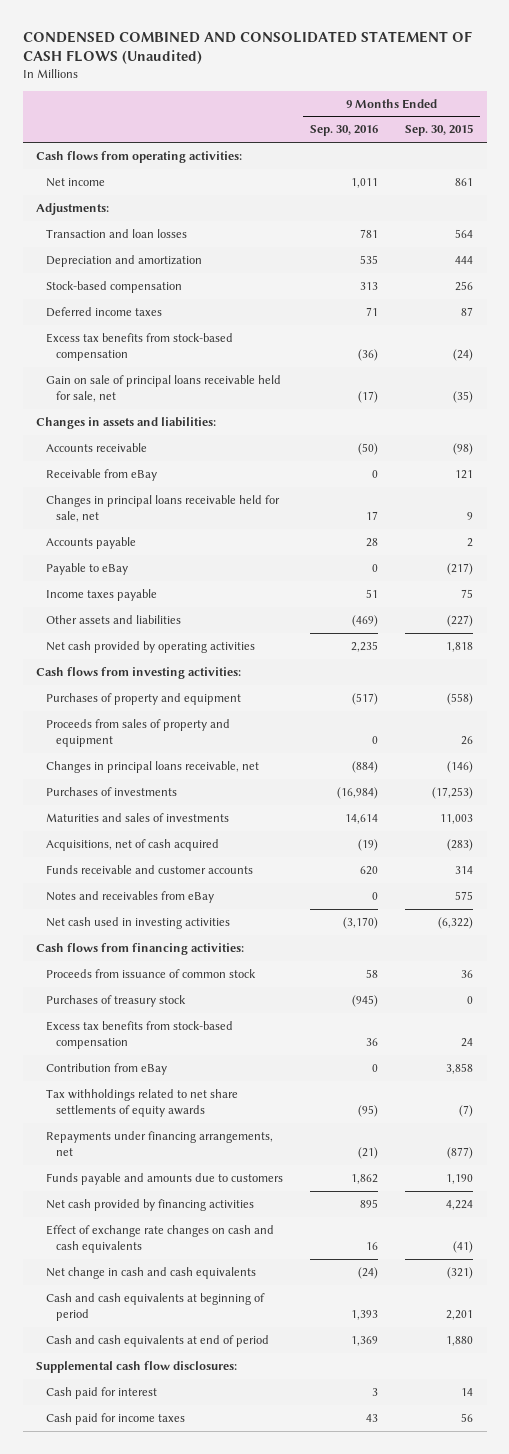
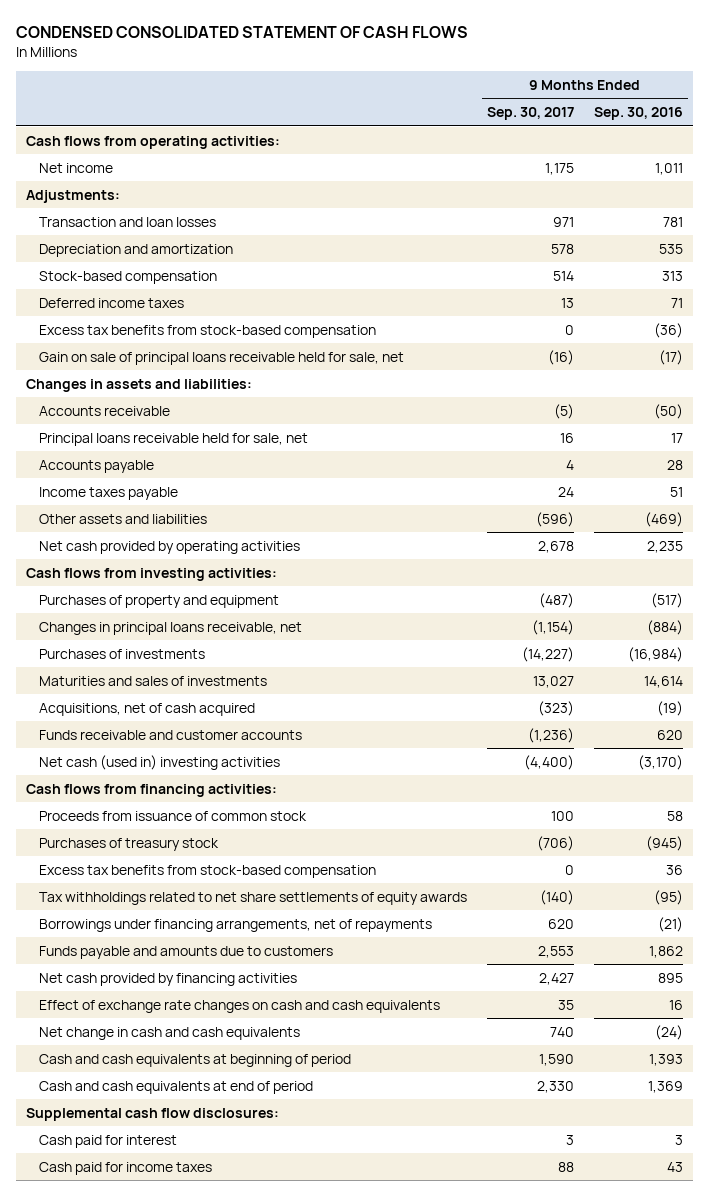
- CONDENSED COMBINED AND CONSOLIDATED STATEMENT OF CASH FLOWS (Unaudited)
+ CONDENSED CONSOLIDATED STATEMENT OF CASH FLOWS
- | 9 Months Ended Sep. 30, 2016 | 9 Months Ended Sep. 30, 2015
+ | 9 Months Ended Sep. 30, 2017 | 9 Months Ended Sep. 30, 2016
- Receivable from eBay | 0 | 121
- Changes in principal loans receivable held for sale, net | 17 | 9
+ Principal loans receivable held for sale, net | 16 | 17
- Payable to eBay | 0 | (217)
- Proceeds from sales of property and equipment | 0 | 26
- Notes and receivables from eBay | 0 | 575
- Net cash used in investing activities | (3,170) | (6,322)
+ Net cash (used in) investing activities | (4,400) | (3,170)
- Contribution from eBay | 0 | 3,858
- Repayments under financing arrangements, net | (21) | (877)
+ Borrowings under financing arrangements, net of repayments | 620 | (21)

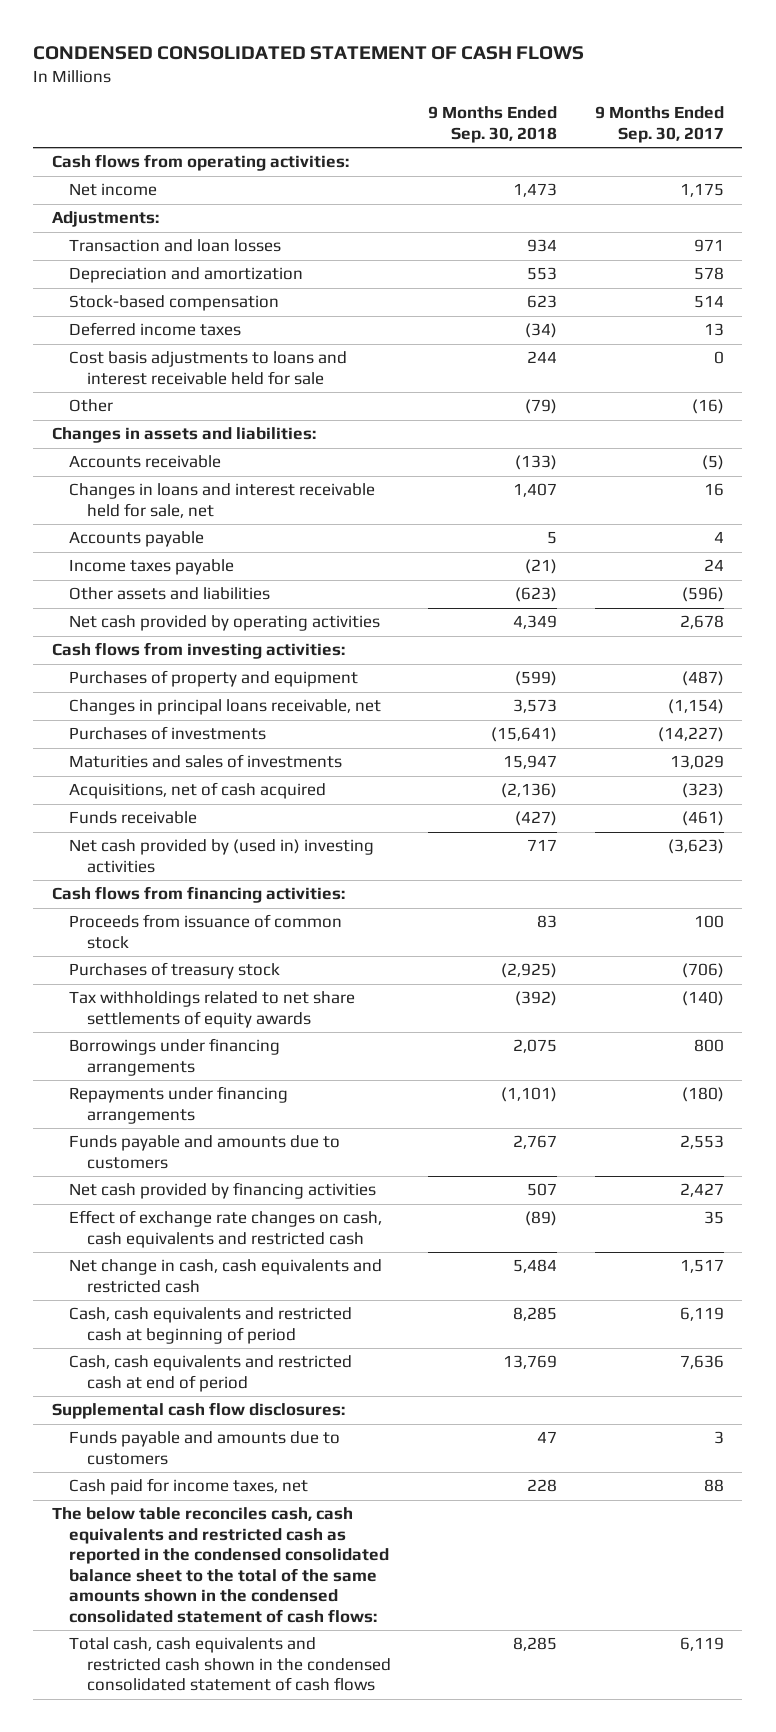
- | 9 Months Ended Sep. 30, 2017 | 9 Months Ended Sep. 30, 2016
+ | 9 Months Ended Sep. 30, 2018 | 9 Months Ended Sep. 30, 2017
- Excess tax benefits from stock-based compensation | 0 | (36)
- Gain on sale of principal loans receivable held for sale, net | (16) | (17)
+ Cost basis adjustments to loans and interest receivable held for sale | 244 | 0
+ Other | (79) | (16)
- Principal loans receivable held for sale, net | 16 | 17
+ Changes in loans and interest receivable held for sale, net | 1,407 | 16
- Maturities and sales of investments | 13,027 | 14,614
+ Maturities and sales of investments | 15,947 | 13,029
- Funds receivable and customer accounts | (1,236) | 620
- Net cash (used in) investing activities | (4,400) | (3,170)
+ Funds receivable | (427) | (461)
+ Net cash provided by (used in) investing activities | 717 | (3,623)
- Excess tax benefits from stock-based compensation | 0 | 36
- Borrowings under financing arrangements, net of repayments | 620 | (21)
+ Borrowings under financing arrangements | 2,075 | 800
+ Repayments under financing arrangements | (1,101) | (180)
- Effect of exchange rate changes on cash and cash equivalents | 35 | 16
- Net change in cash and cash equivalents | 740 | (24)
- Cash and cash equivalents at beginning of period | 1,590 | 1,393
- Cash and cash equivalents at end of period | 2,330 | 1,369
+ Effect of exchange rate changes on cash, cash equivalents and restricted cash | (89) | 35
+ Net change in cash, cash equivalents and restricted cash | 5,484 | 1,517
+ Cash, cash equivalents and restricted cash at beginning of period | 8,285 | 6,119
+ Cash, cash equivalents and restricted cash at end of period | 13,769 | 7,636
- Cash paid for interest | 3 | 3
- Cash paid for income taxes | 88 | 43
+ Funds payable and amounts due to customers | 47 | 3
+ Cash paid for income taxes, net | 228 | 88
+ The below table reconciles cash, cash equivalents and restricted cash as reported in the condensed consolidated balance sheet to the total of the same amounts shown in the condensed consolidated statement of cash flows:
+ Total cash, cash equivalents and restricted cash shown in the condensed consolidated statement of cash flows | 8,285 | 6,119

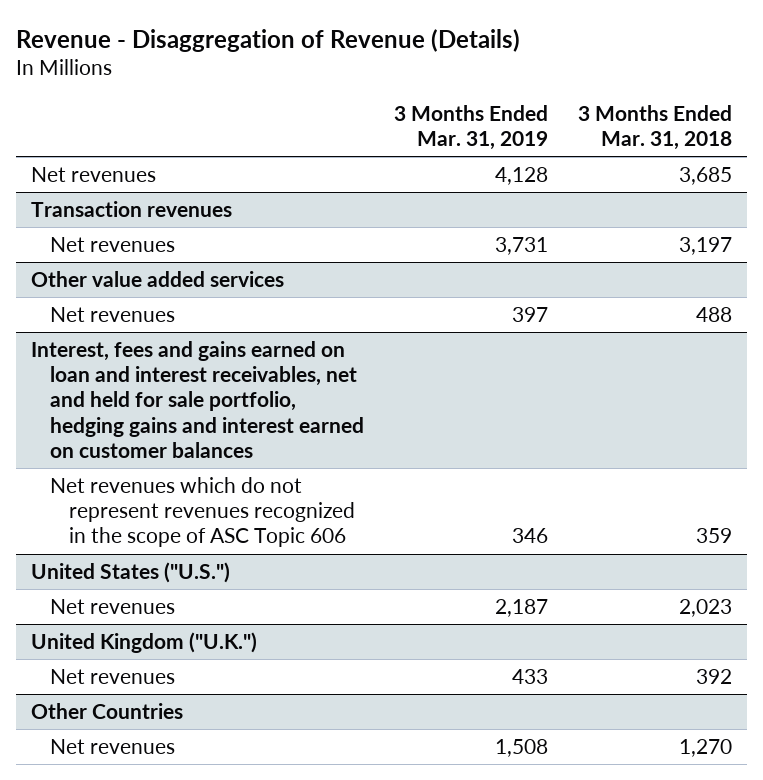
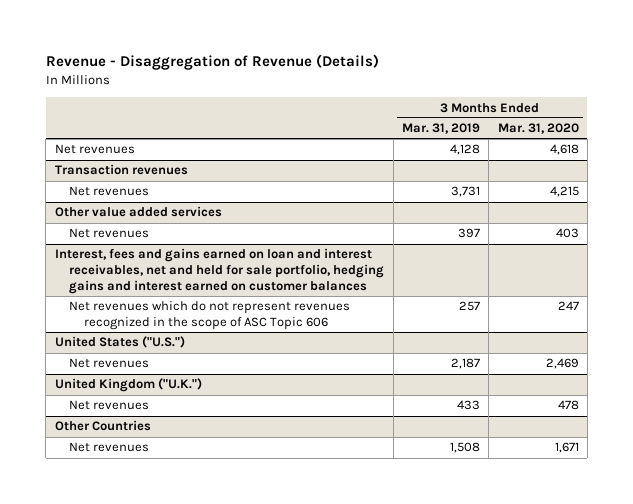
- | 3 Months Ended Mar. 31, 2019 | 3 Months Ended Mar. 31, 2018
+ | 3 Months Ended Mar. 31, 2019 | 3 Months Ended Mar. 31, 2020
@ Interest, fees and gains earned on loan and interest receivables, net and held for sale portfolio, hedging gains and interest earned on customer balances
- Net revenues which do not represent revenues recognized in the scope of ASC Topic 606 | 346 | 359
+ Net revenues which do not represent revenues recognized in the scope of ASC Topic 606 | 257 | 247

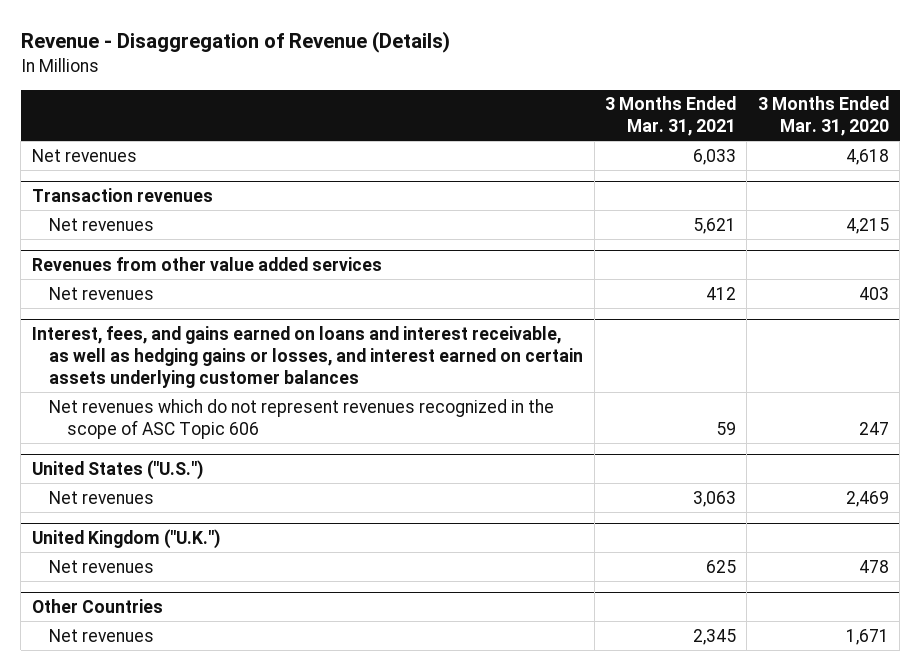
- | 3 Months Ended Mar. 31, 2019 | 3 Months Ended Mar. 31, 2020
+ | 3 Months Ended Mar. 31, 2021 | 3 Months Ended Mar. 31, 2020
- Other value added services
+ Revenues from other value added services
- Interest, fees and gains earned on loan and interest receivables, net and held for sale portfolio, hedging gains and interest earned on customer balances
+ Interest, fees, and gains earned on loans and interest receivable, as well as hedging gains or losses, and interest earned on certain assets underlying customer balances

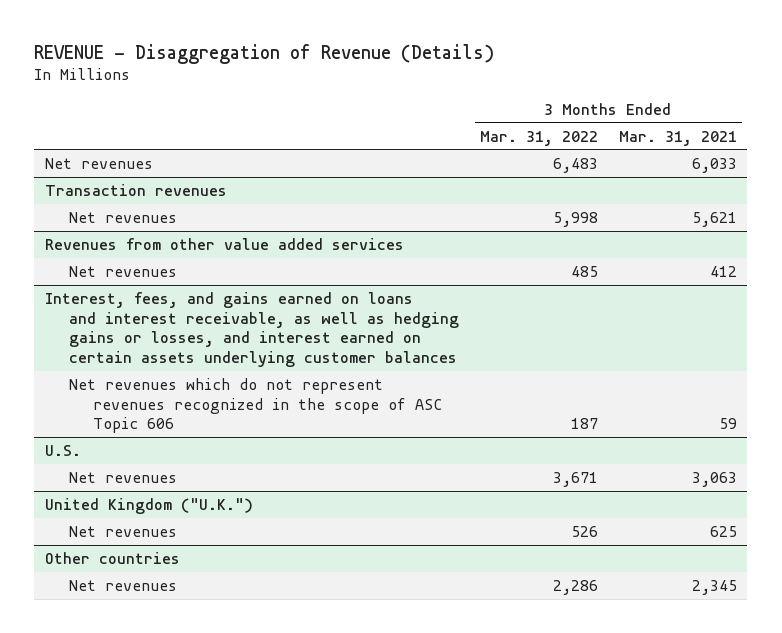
- Revenue - Disaggregation of Revenue (Details)
+ REVENUE - Disaggregation of Revenue (Details)
- | 3 Months Ended Mar. 31, 2021 | 3 Months Ended Mar. 31, 2020
+ | 3 Months Ended Mar. 31, 2022 | 3 Months Ended Mar. 31, 2021
- United States ("U.S.")
+ U.S.
- Other Countries
+ Other countries

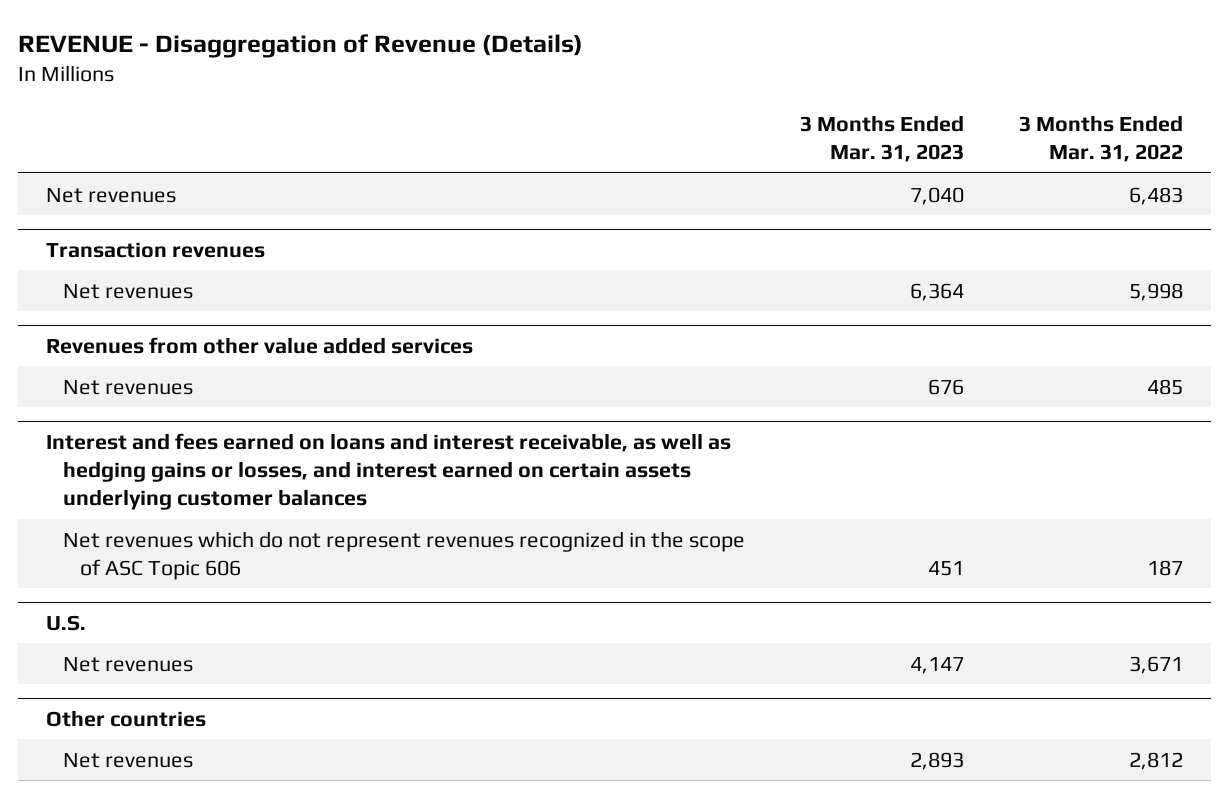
- | 3 Months Ended Mar. 31, 2022 | 3 Months Ended Mar. 31, 2021
+ | 3 Months Ended Mar. 31, 2023 | 3 Months Ended Mar. 31, 2022
- Interest, fees, and gains earned on loans and interest receivable, as well as hedging gains or losses, and interest earned on certain assets underlying customer balances
+ Interest and fees earned on loans and interest receivable, as well as hedging gains or losses, and interest earned on certain assets underlying customer balances
- United Kingdom ("U.K.")
- Net revenues | 526 | 625
@ Other countries
- Net revenues | 2,286 | 2,345
+ Net revenues | 2,893 | 2,812

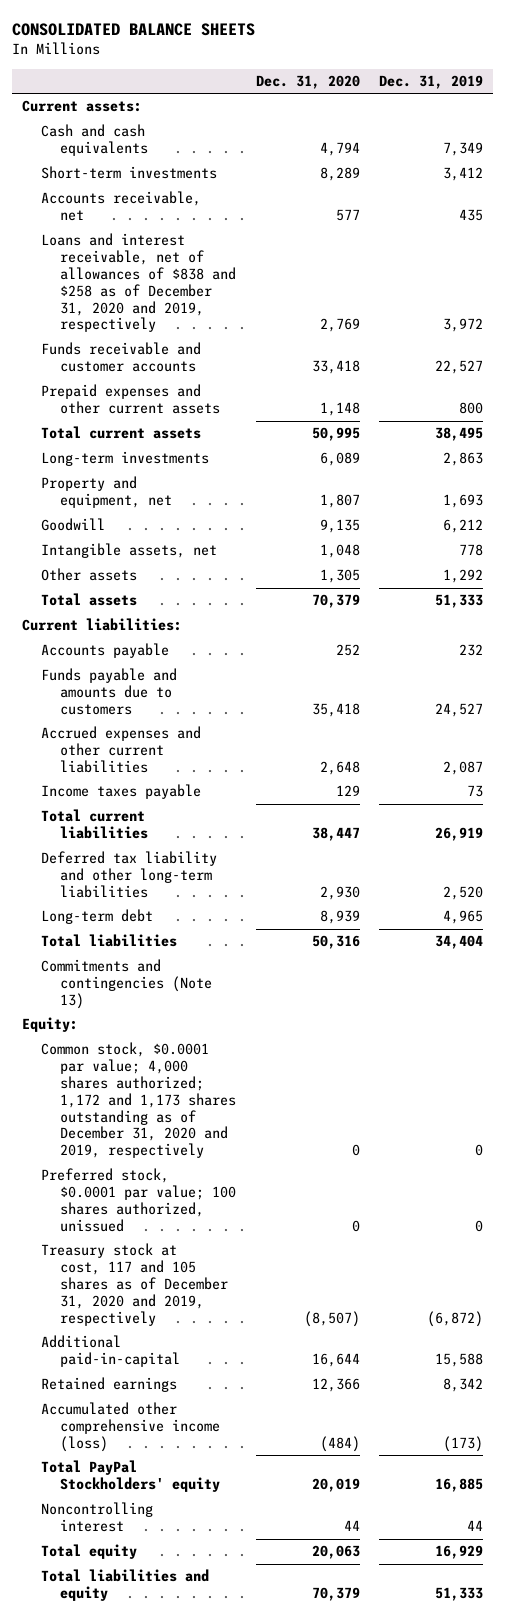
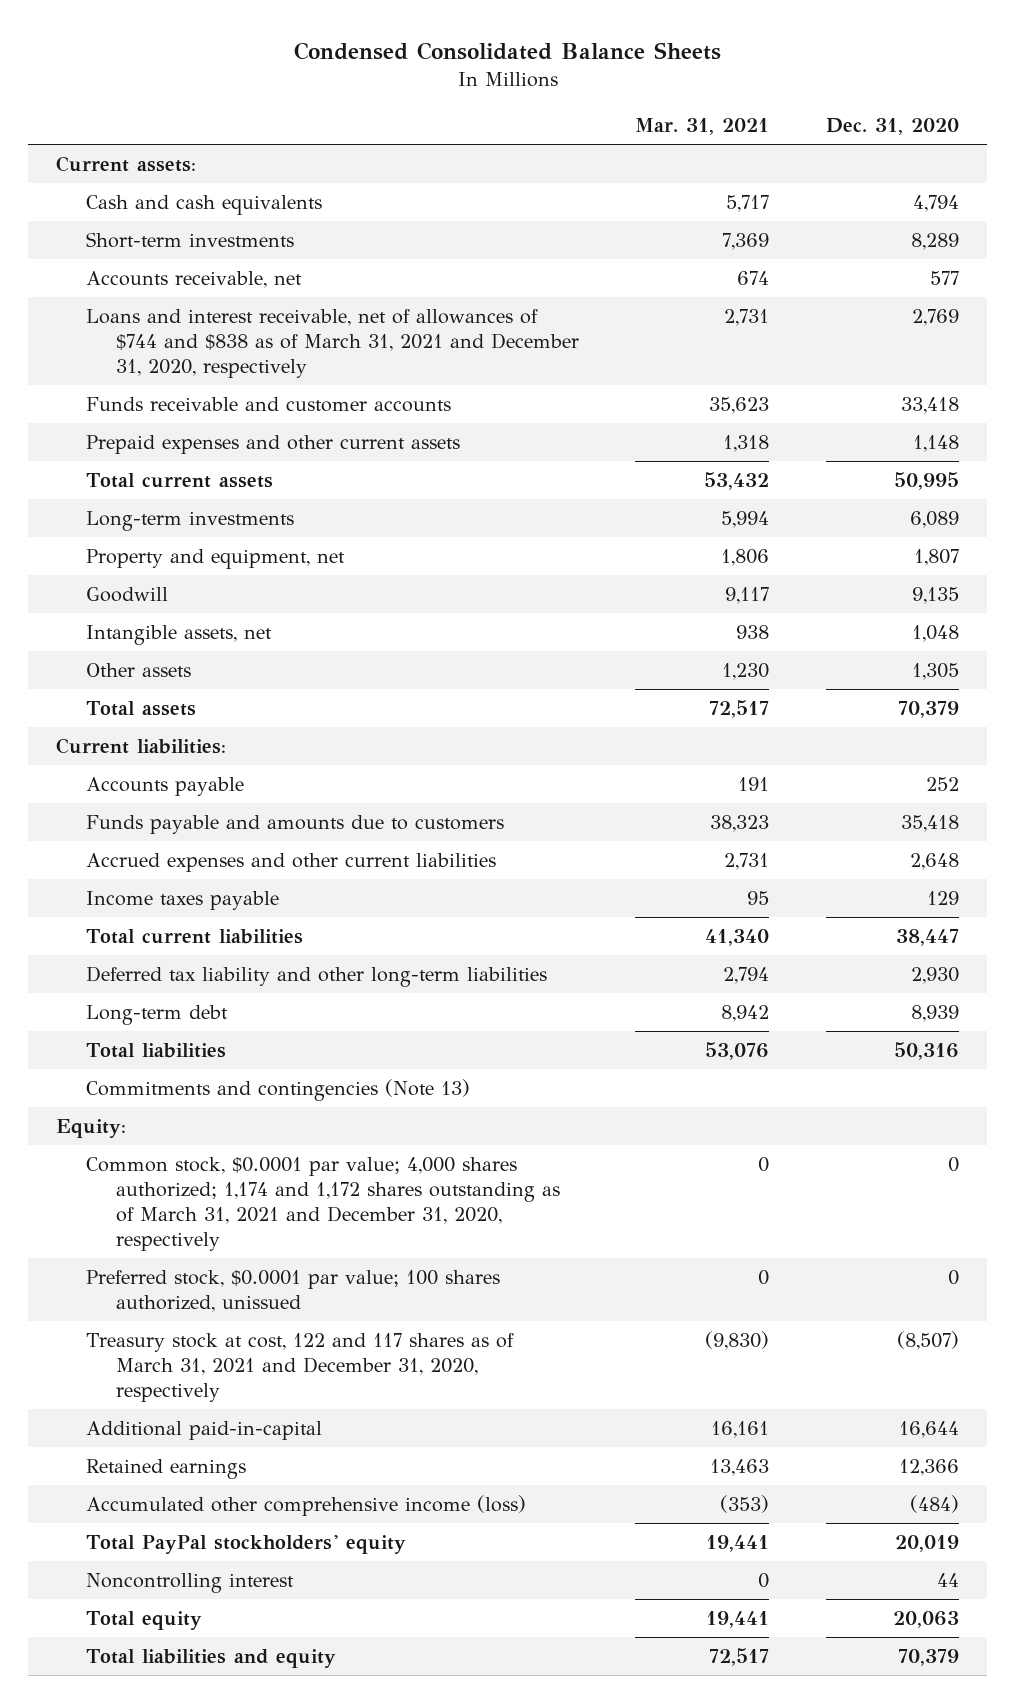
- CONSOLIDATED BALANCE SHEETS
+ Condensed Consolidated Balance Sheets
- | Dec. 31, 2020 | Dec. 31, 2019
+ | Mar. 31, 2021 | Dec. 31, 2020
- Loans and interest receivable, net of allowances of $838 and $258 as of December 31, 2020 and 2019, respectively | 2,769 | 3,972
+ Loans and interest receivable, net of allowances of $744 and $838 as of March 31, 2021 and December 31, 2020, respectively | 2,731 | 2,769
- Common stock, $0.0001 par value; 4,000 shares authorized; 1,172 and 1,173 shares outstanding as of December 31, 2020 and 2019, respectively | 0 | 0
+ Common stock, $0.0001 par value; 4,000 shares authorized; 1,174 and 1,172 shares outstanding as of March 31, 2021 and December 31, 2020, respectively | 0 | 0
- Treasury stock at cost, 117 and 105 shares as of December 31, 2020 and 2019, respectively | (8,507) | (6,872)
+ Treasury stock at cost, 122 and 117 shares as of March 31, 2021 and December 31, 2020, respectively | (9,830) | (8,507)
- Total PayPal Stockholders' equity | 20,019 | 16,885
+ Total PayPal stockholders' equity | 19,441 | 20,019

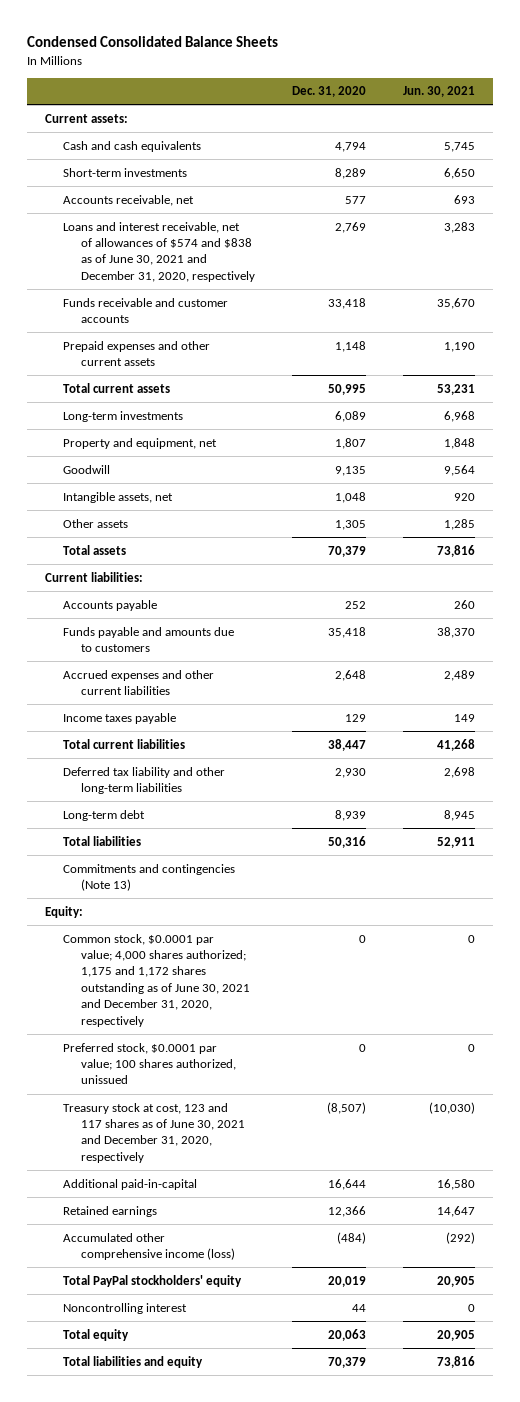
- | Mar. 31, 2021 | Dec. 31, 2020
+ | Dec. 31, 2020 | Jun. 30, 2021
- Loans and interest receivable, net of allowances of $744 and $838 as of March 31, 2021 and December 31, 2020, respectively | 2,731 | 2,769
+ Loans and interest receivable, net of allowances of $574 and $838 as of June 30, 2021 and December 31, 2020, respectively | 2,769 | 3,283
- Common stock, $0.0001 par value; 4,000 shares authorized; 1,174 and 1,172 shares outstanding as of March 31, 2021 and December 31, 2020, respectively | 0 | 0
+ Common stock, $0.0001 par value; 4,000 shares authorized; 1,175 and 1,172 shares outstanding as of June 30, 2021 and December 31, 2020, respectively | 0 | 0
- Treasury stock at cost, 122 and 117 shares as of March 31, 2021 and December 31, 2020, respectively | (9,830) | (8,507)
+ Treasury stock at cost, 123 and 117 shares as of June 30, 2021 and December 31, 2020, respectively | (8,507) | (10,030)

